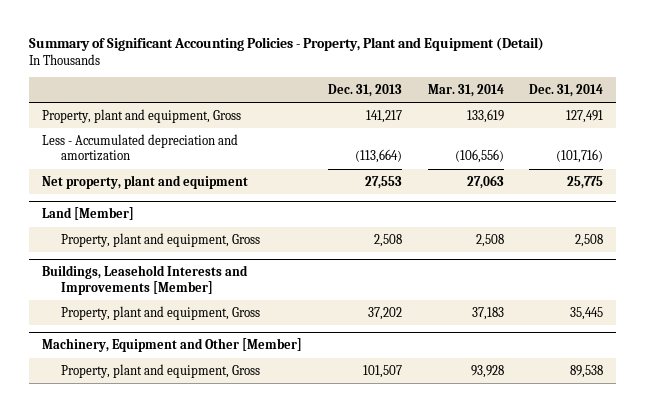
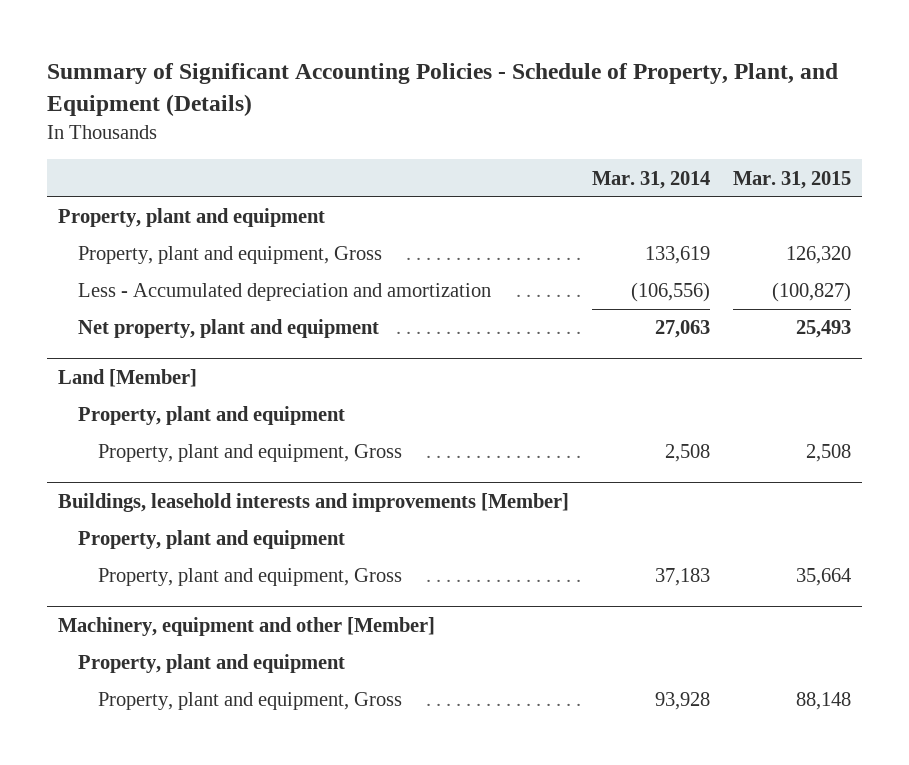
- Summary of Significant Accounting Policies - Property, Plant and Equipment (Detail)
+ Summary of Significant Accounting Policies - Schedule of Property, Plant, and Equipment (Details)
- | Dec. 31, 2013 | Mar. 31, 2014 | Dec. 31, 2014
+ | Mar. 31, 2014 | Mar. 31, 2015
+ Property, plant and equipment
@ Land [Member]
+ Property, plant and equipment
- Buildings, Leasehold Interests and Improvements [Member]
+ Buildings, leasehold interests and improvements [Member]
+ Property, plant and equipment
- Machinery, Equipment and Other [Member]
+ Machinery, equipment and other [Member]
+ Property, plant and equipment

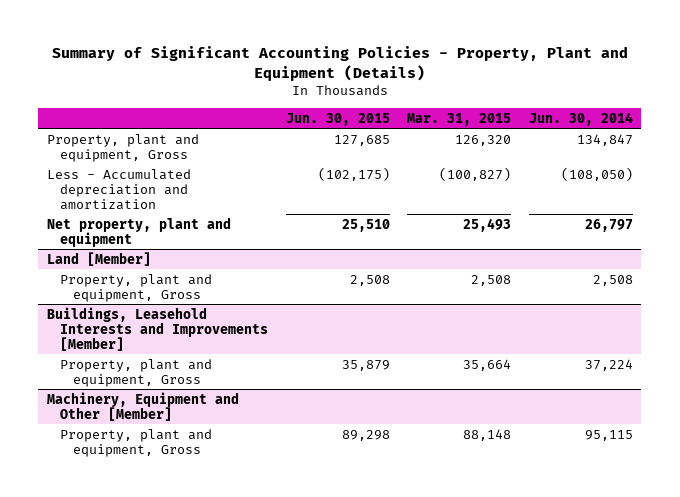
- Summary of Significant Accounting Policies - Schedule of Property, Plant, and Equipment (Details)
+ Summary of Significant Accounting Policies - Property, Plant and Equipment (Details)
- | Mar. 31, 2014 | Mar. 31, 2015
+ | Jun. 30, 2015 | Mar. 31, 2015 | Jun. 30, 2014
- Property, plant and equipment
@ Land [Member]
- Property, plant and equipment
- Buildings, leasehold interests and improvements [Member]
- Property, plant and equipment
+ Buildings, Leasehold Interests and Improvements [Member]
- Machinery, equipment and other [Member]
- Property, plant and equipment
+ Machinery, Equipment and Other [Member]

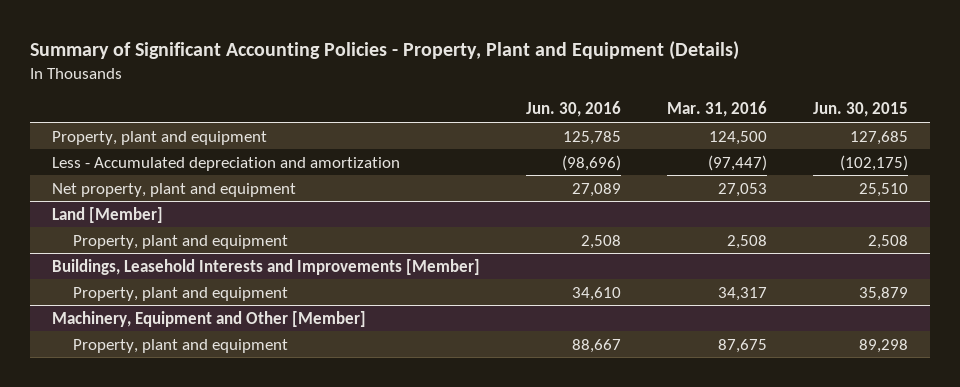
- | Jun. 30, 2015 | Mar. 31, 2015 | Jun. 30, 2014
+ | Jun. 30, 2016 | Mar. 31, 2016 | Jun. 30, 2015
- Property, plant and equipment, Gross | 127,685 | 126,320 | 134,847
+ Property, plant and equipment | 125,785 | 124,500 | 127,685
@ Land [Member]
- Property, plant and equipment, Gross | 2,508 | 2,508 | 2,508
+ Property, plant and equipment | 2,508 | 2,508 | 2,508
@ Buildings, Leasehold Interests and Improvements [Member]
- Property, plant and equipment, Gross | 35,879 | 35,664 | 37,224
+ Property, plant and equipment | 34,610 | 34,317 | 35,879
@ Machinery, Equipment and Other [Member]
- Property, plant and equipment, Gross | 89,298 | 88,148 | 95,115
+ Property, plant and equipment | 88,667 | 87,675 | 89,298

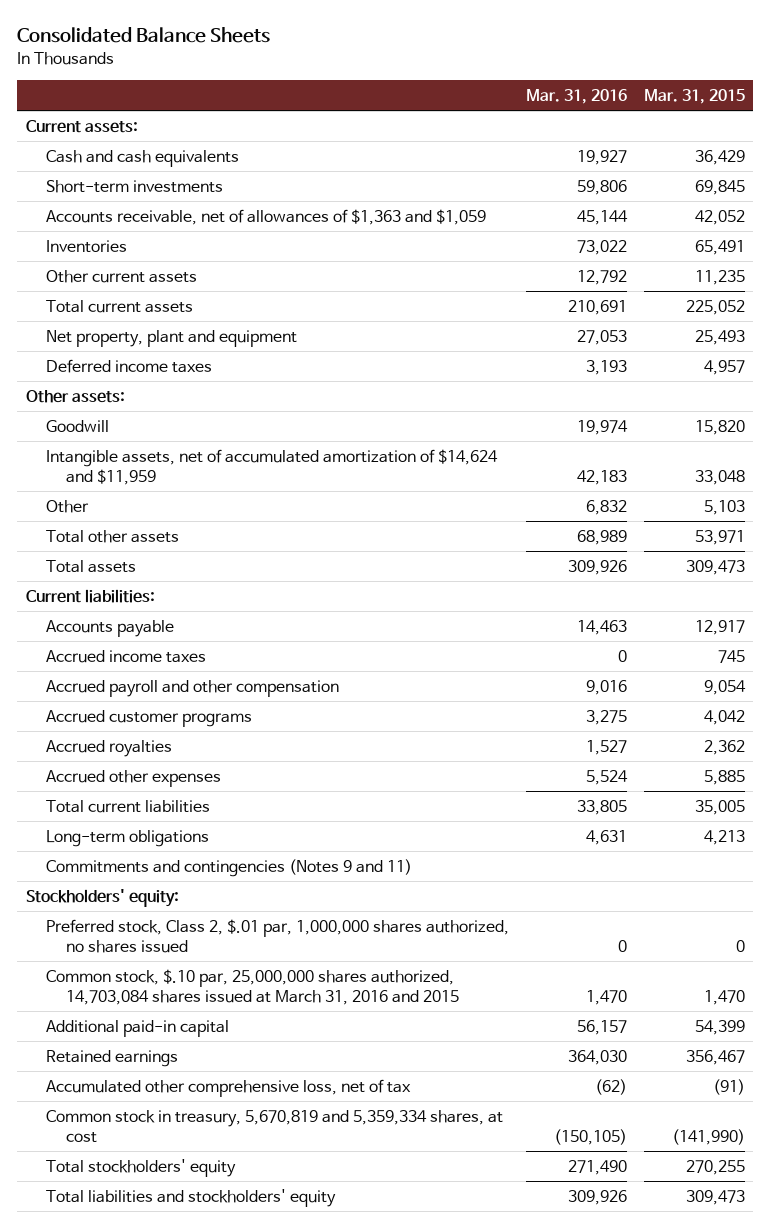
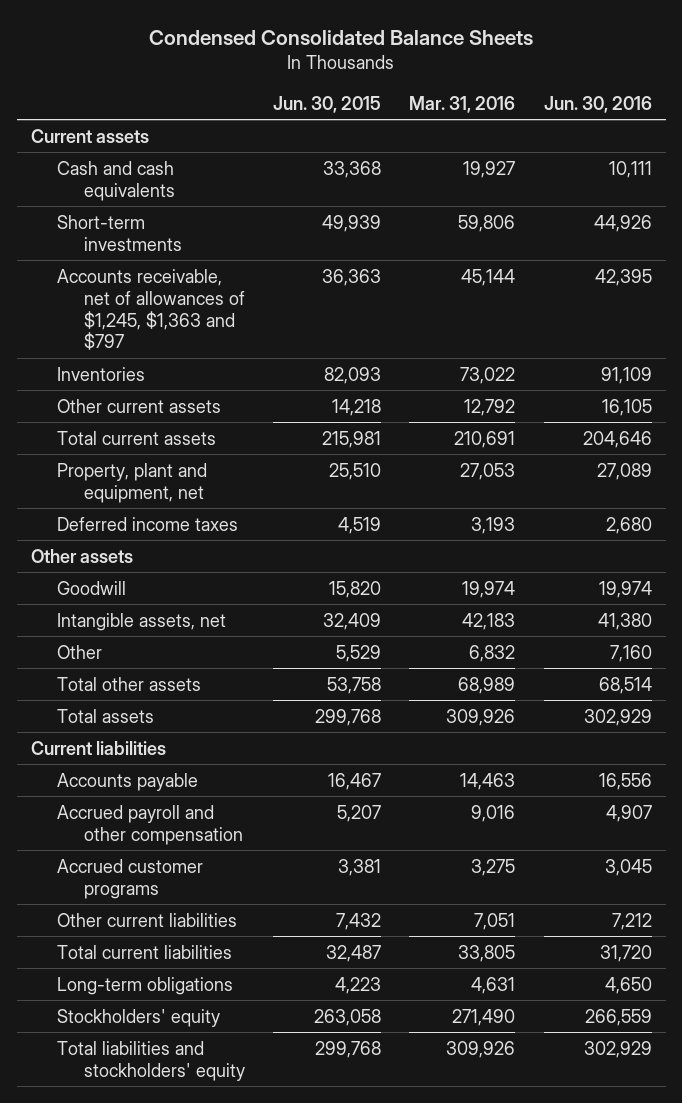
- Consolidated Balance Sheets
+ Condensed Consolidated Balance Sheets
- | Mar. 31, 2016 | Mar. 31, 2015
+ | Jun. 30, 2015 | Mar. 31, 2016 | Jun. 30, 2016
- Current assets:
+ Current assets
- Accounts receivable, net of allowances of $1,363 and $1,059 | 45,144 | 42,052
+ Accounts receivable, net of allowances of $1,245, $1,363 and $797 | 36,363 | 45,144 | 42,395
- Net property, plant and equipment | 27,053 | 25,493
+ Property, plant and equipment, net | 25,510 | 27,053 | 27,089
- Other assets:
+ Other assets
- Intangible assets, net of accumulated amortization of $14,624 and $11,959 | 42,183 | 33,048
+ Intangible assets, net | 32,409 | 42,183 | 41,380
- Current liabilities:
+ Current liabilities
- Accrued income taxes | 0 | 745
- Accrued royalties | 1,527 | 2,362
- Accrued other expenses | 5,524 | 5,885
+ Other current liabilities | 7,432 | 7,051 | 7,212
- Commitments and contingencies (Notes 9 and 11)
- Stockholders' equity:
- Preferred stock, Class 2, $.01 par, 1,000,000 shares authorized, no shares issued | 0 | 0
- Common stock, $.10 par, 25,000,000 shares authorized, 14,703,084 shares issued at March 31, 2016 and 2015 | 1,470 | 1,470
- Additional paid-in capital | 56,157 | 54,399
- Retained earnings | 364,030 | 356,467
- Accumulated other comprehensive loss, net of tax | (62) | (91)
- Common stock in treasury, 5,670,819 and 5,359,334 shares, at cost | (150,105) | (141,990)
- Total stockholders' equity | 271,490 | 270,255
+ Stockholders' equity | 263,058 | 271,490 | 266,559

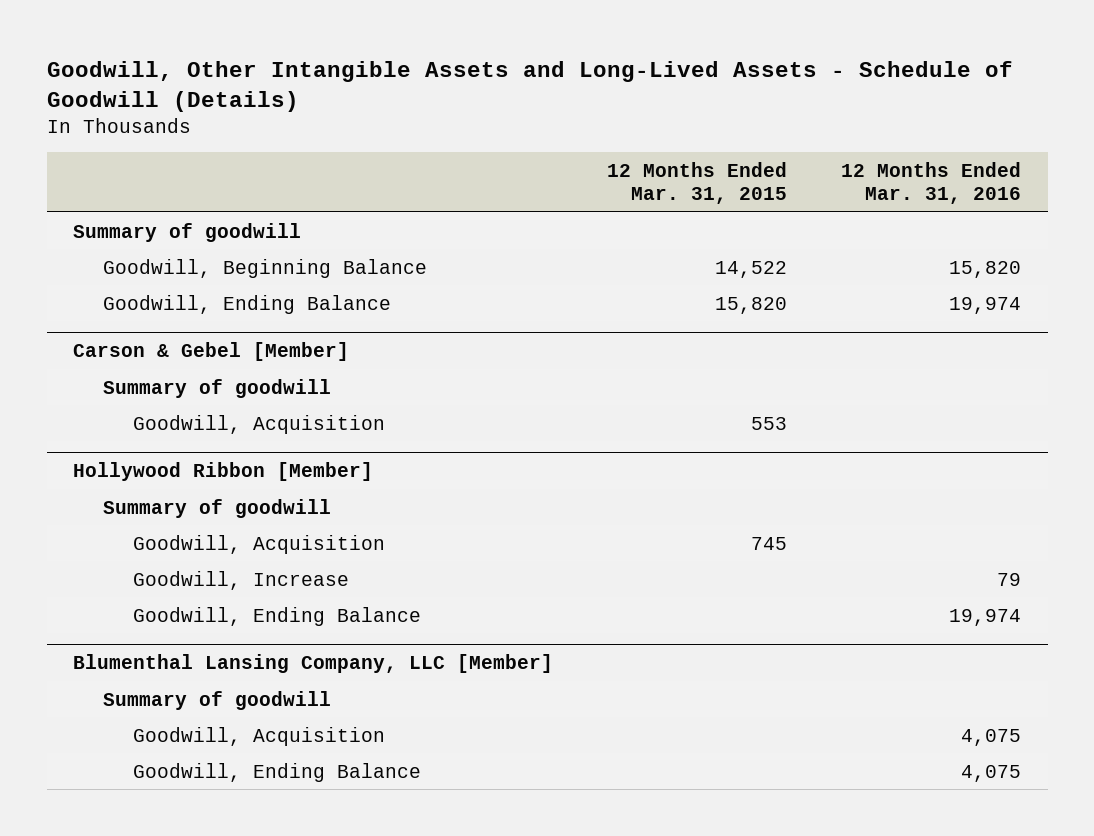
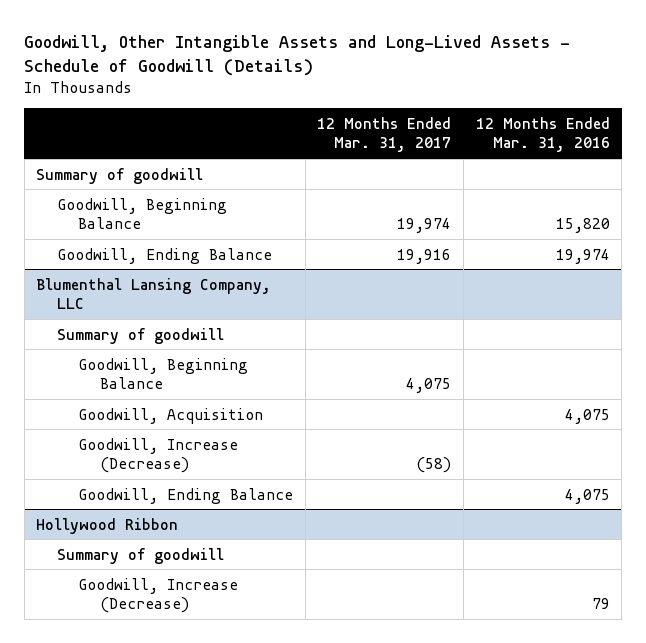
- | 12 Months Ended Mar. 31, 2015 | 12 Months Ended Mar. 31, 2016
+ | 12 Months Ended Mar. 31, 2017 | 12 Months Ended Mar. 31, 2016
- Carson & Gebel [Member]
- Summary of goodwill
- Goodwill, Acquisition | 553 |
- Hollywood Ribbon [Member]
- Summary of goodwill
- Goodwill, Acquisition | 745 |
- Goodwill, Increase | | 79
- Goodwill, Ending Balance | | 19,974
- Blumenthal Lansing Company, LLC [Member]
+ Blumenthal Lansing Company, LLC
+ Goodwill, Beginning Balance | 4,075 |
+ Goodwill, Increase (Decrease) | (58) |
+ Hollywood Ribbon
+ Summary of goodwill
+ Goodwill, Increase (Decrease) | | 79

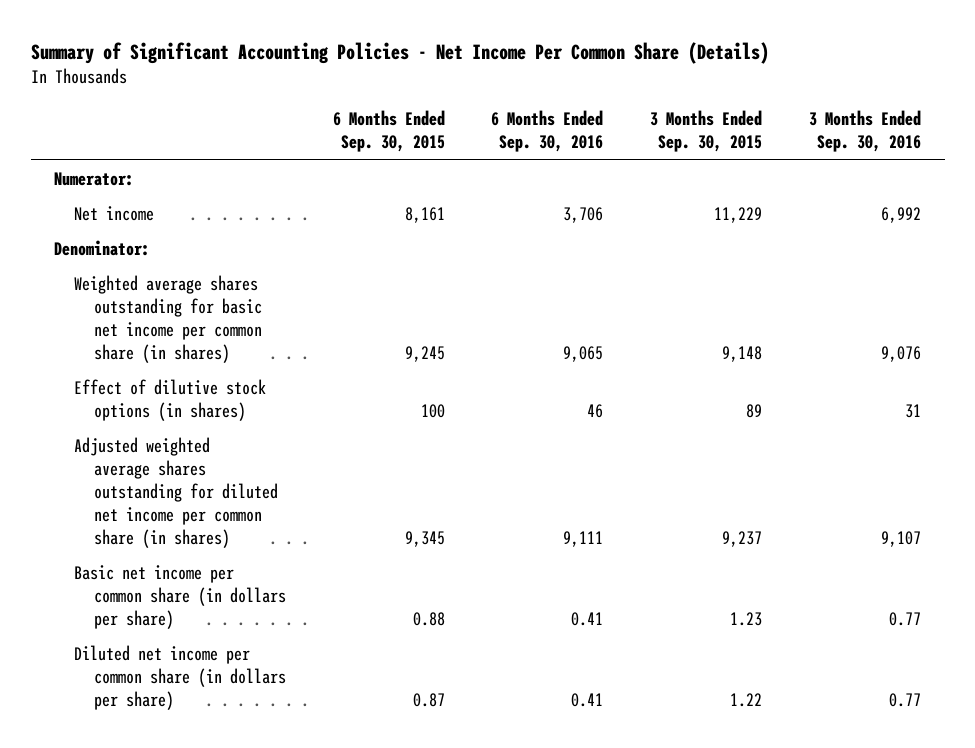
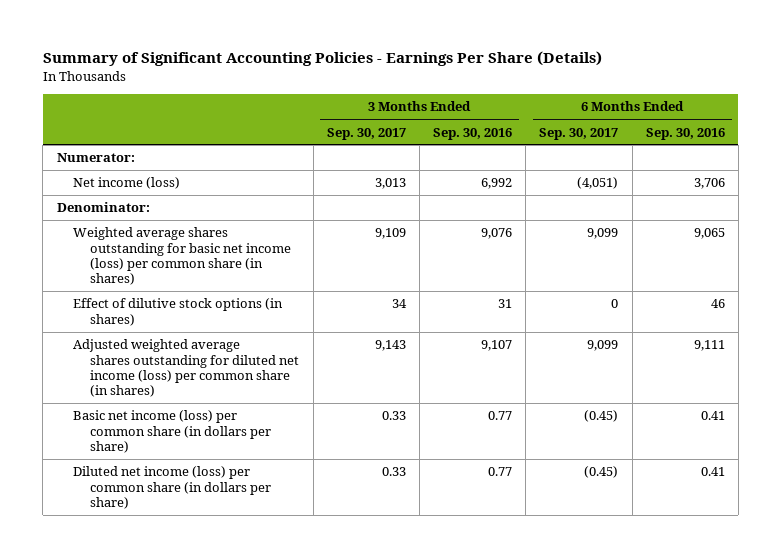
- Summary of Significant Accounting Policies - Net Income Per Common Share (Details)
+ Summary of Significant Accounting Policies - Earnings Per Share (Details)
- | 6 Months Ended Sep. 30, 2015 | 6 Months Ended Sep. 30, 2016 | 3 Months Ended Sep. 30, 2015 | 3 Months Ended Sep. 30, 2016
+ | 3 Months Ended Sep. 30, 2017 | 3 Months Ended Sep. 30, 2016 | 6 Months Ended Sep. 30, 2017 | 6 Months Ended Sep. 30, 2016
- Net income | 8,161 | 3,706 | 11,229 | 6,992
+ Net income (loss) | 3,013 | 6,992 | (4,051) | 3,706
- Weighted average shares outstanding for basic net income per common share (in shares) | 9,245 | 9,065 | 9,148 | 9,076
+ Weighted average shares outstanding for basic net income (loss) per common share (in shares) | 9,109 | 9,076 | 9,099 | 9,065
- Adjusted weighted average shares outstanding for diluted net income per common share (in shares) | 9,345 | 9,111 | 9,237 | 9,107
- Basic net income per common share (in dollars per share) | 0.88 | 0.41 | 1.23 | 0.77
- Diluted net income per common share (in dollars per share) | 0.87 | 0.41 | 1.22 | 0.77
+ Adjusted weighted average shares outstanding for diluted net income (loss) per common share (in shares) | 9,143 | 9,107 | 9,099 | 9,111
+ Basic net income (loss) per common share (in dollars per share) | 0.33 | 0.77 | (0.45) | 0.41
+ Diluted net income (loss) per common share (in dollars per share) | 0.33 | 0.77 | (0.45) | 0.41

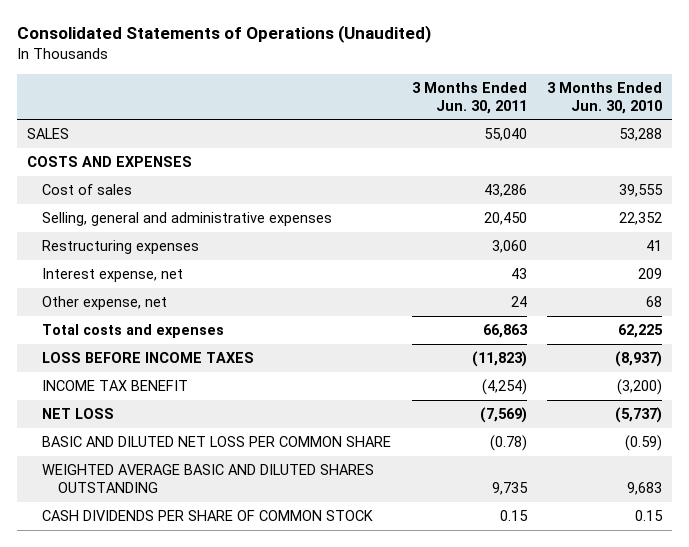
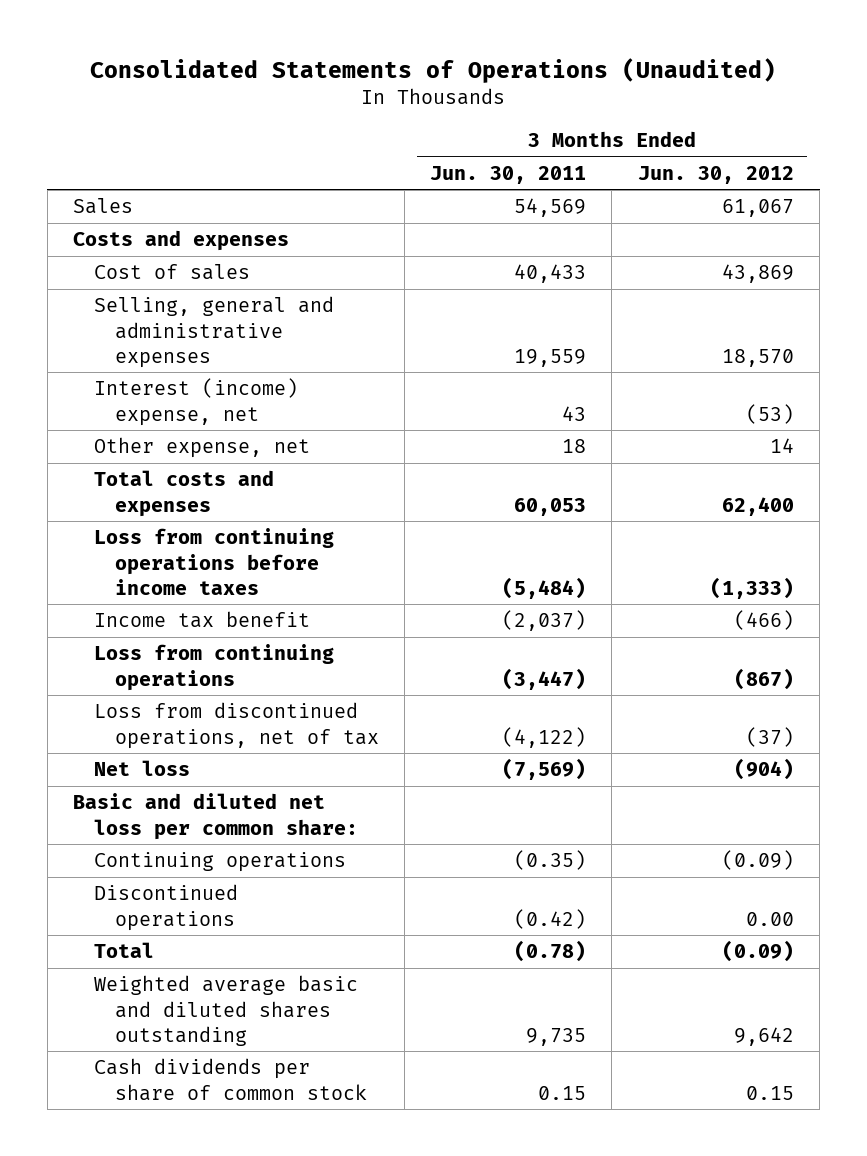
- | 3 Months Ended Jun. 30, 2011 | 3 Months Ended Jun. 30, 2010
+ | 3 Months Ended Jun. 30, 2011 | 3 Months Ended Jun. 30, 2012
- SALES | 55,040 | 53,288
- COSTS AND EXPENSES
- Cost of sales | 43,286 | 39,555
- Selling, general and administrative expenses | 20,450 | 22,352
- Restructuring expenses | 3,060 | 41
- Interest expense, net | 43 | 209
- Other expense, net | 24 | 68
- Total costs and expenses | 66,863 | 62,225
- LOSS BEFORE INCOME TAXES | (11,823) | (8,937)
- INCOME TAX BENEFIT | (4,254) | (3,200)
- NET LOSS | (7,569) | (5,737)
- BASIC AND DILUTED NET LOSS PER COMMON SHARE | (0.78) | (0.59)
- WEIGHTED AVERAGE BASIC AND DILUTED SHARES OUTSTANDING | 9,735 | 9,683
- CASH DIVIDENDS PER SHARE OF COMMON STOCK | 0.15 | 0.15
+ Sales | 54,569 | 61,067
+ Costs and expenses
+ Cost of sales | 40,433 | 43,869
+ Selling, general and administrative expenses | 19,559 | 18,570
+ Interest (income) expense, net | 43 | (53)
+ Other expense, net | 18 | 14
+ Total costs and expenses | 60,053 | 62,400
+ Loss from continuing operations before income taxes | (5,484) | (1,333)
+ Income tax benefit | (2,037) | (466)
+ Loss from continuing operations | (3,447) | (867)
+ Loss from discontinued operations, net of tax | (4,122) | (37)
+ Net loss | (7,569) | (904)
+ Basic and diluted net loss per common share:
+ Continuing operations | (0.35) | (0.09)
+ Discontinued operations | (0.42) | 0.00
+ Total | (0.78) | (0.09)
+ Weighted average basic and diluted shares outstanding | 9,735 | 9,642
+ Cash dividends per share of common stock | 0.15 | 0.15

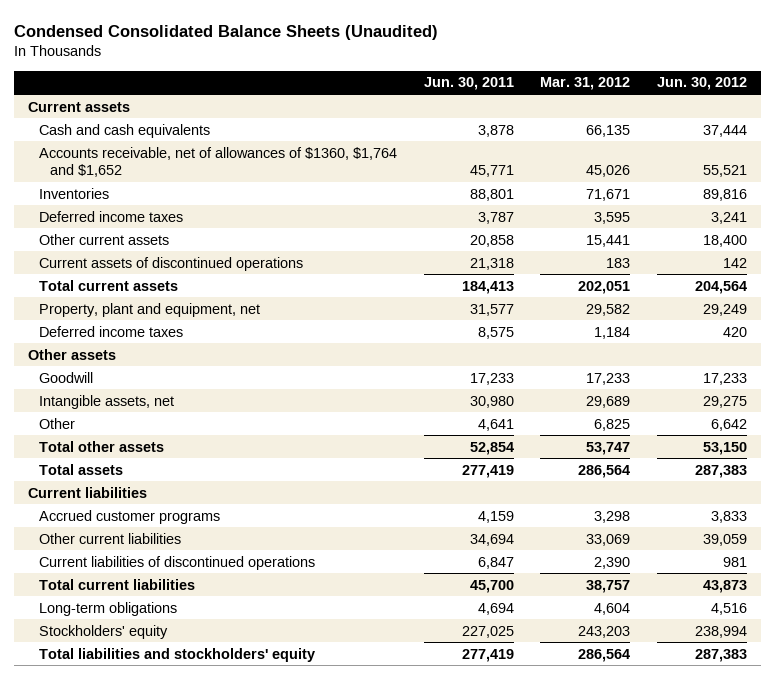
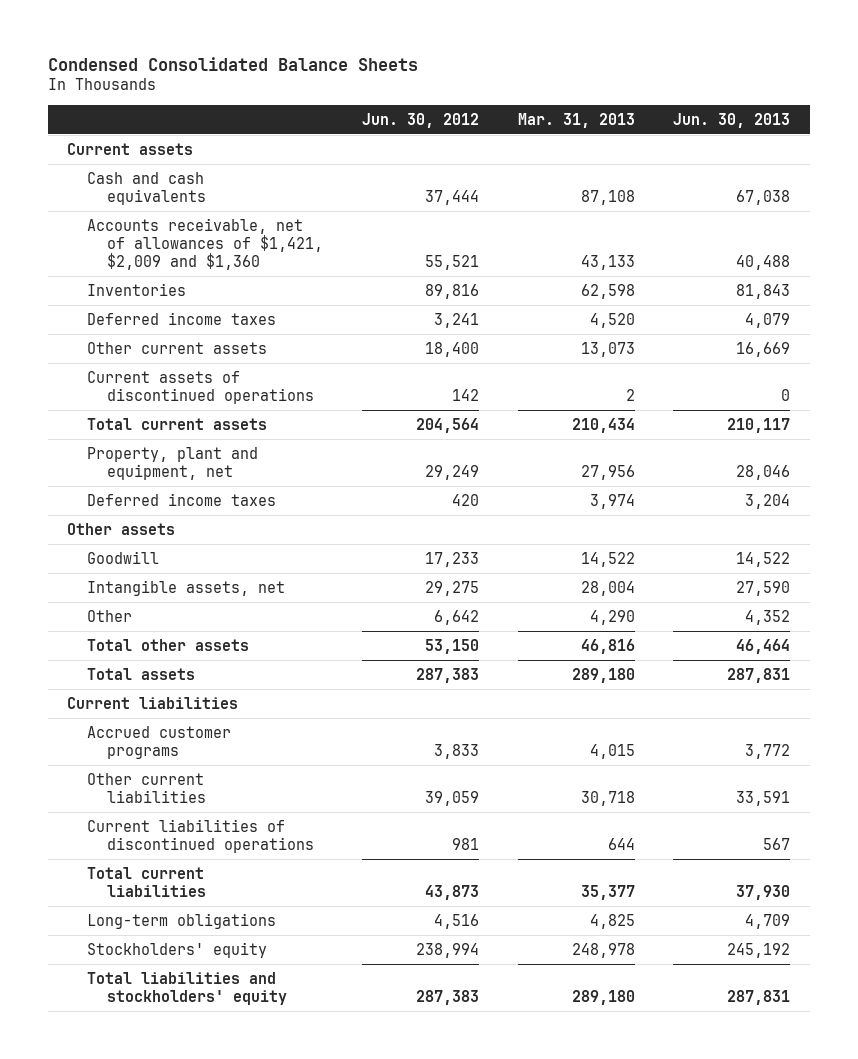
- Condensed Consolidated Balance Sheets (Unaudited)
+ Condensed Consolidated Balance Sheets
- | Jun. 30, 2011 | Mar. 31, 2012 | Jun. 30, 2012
+ | Jun. 30, 2012 | Mar. 31, 2013 | Jun. 30, 2013
- Accounts receivable, net of allowances of $1360, $1,764 and $1,652 | 45,771 | 45,026 | 55,521
+ Accounts receivable, net of allowances of $1,421, $2,009 and $1,360 | 55,521 | 43,133 | 40,488

